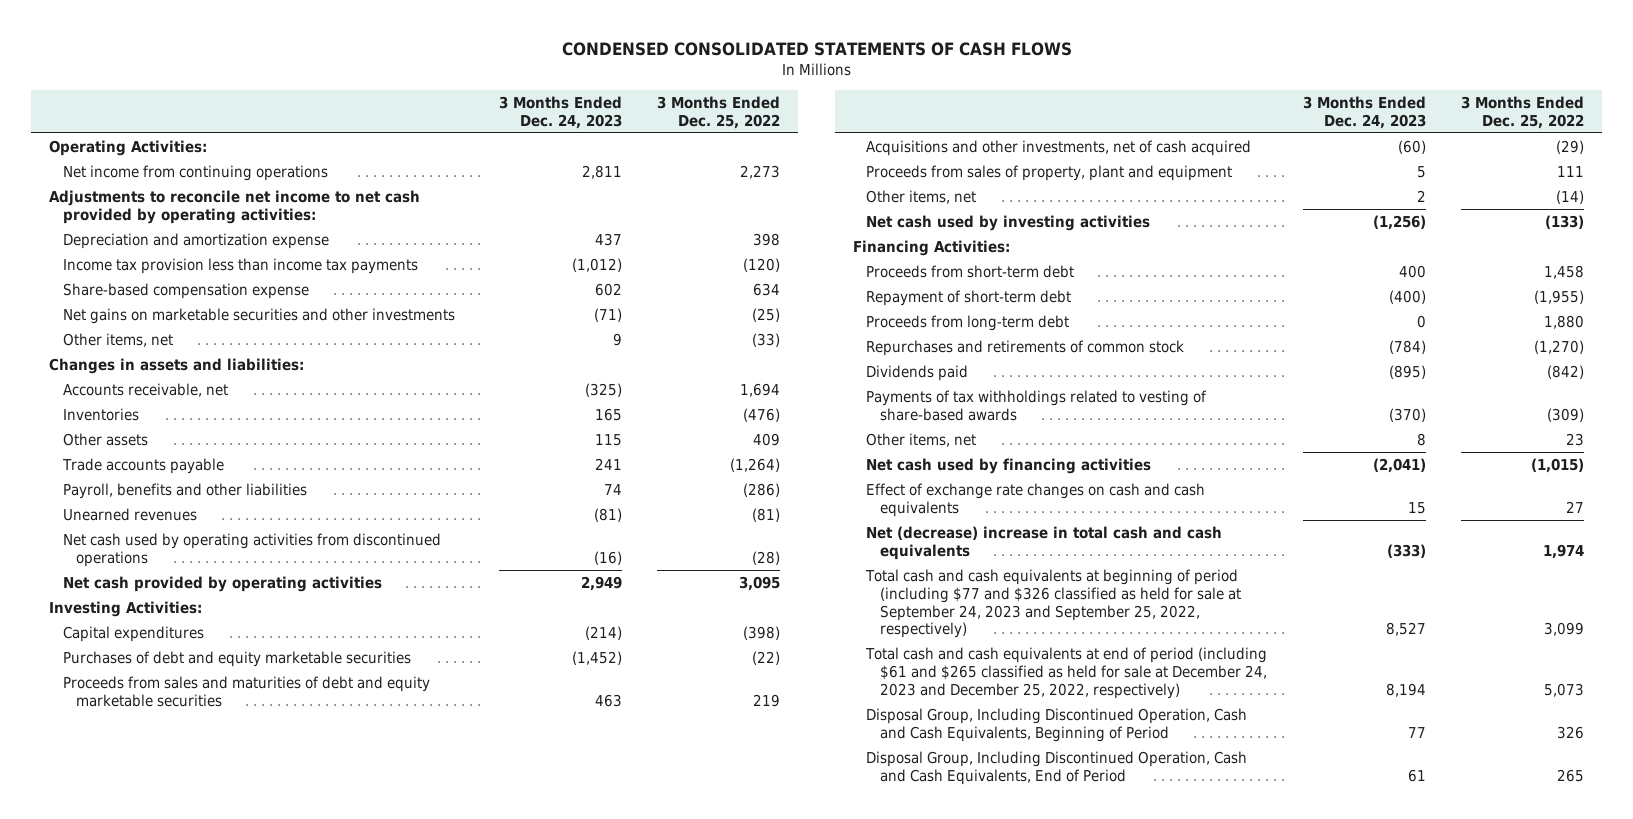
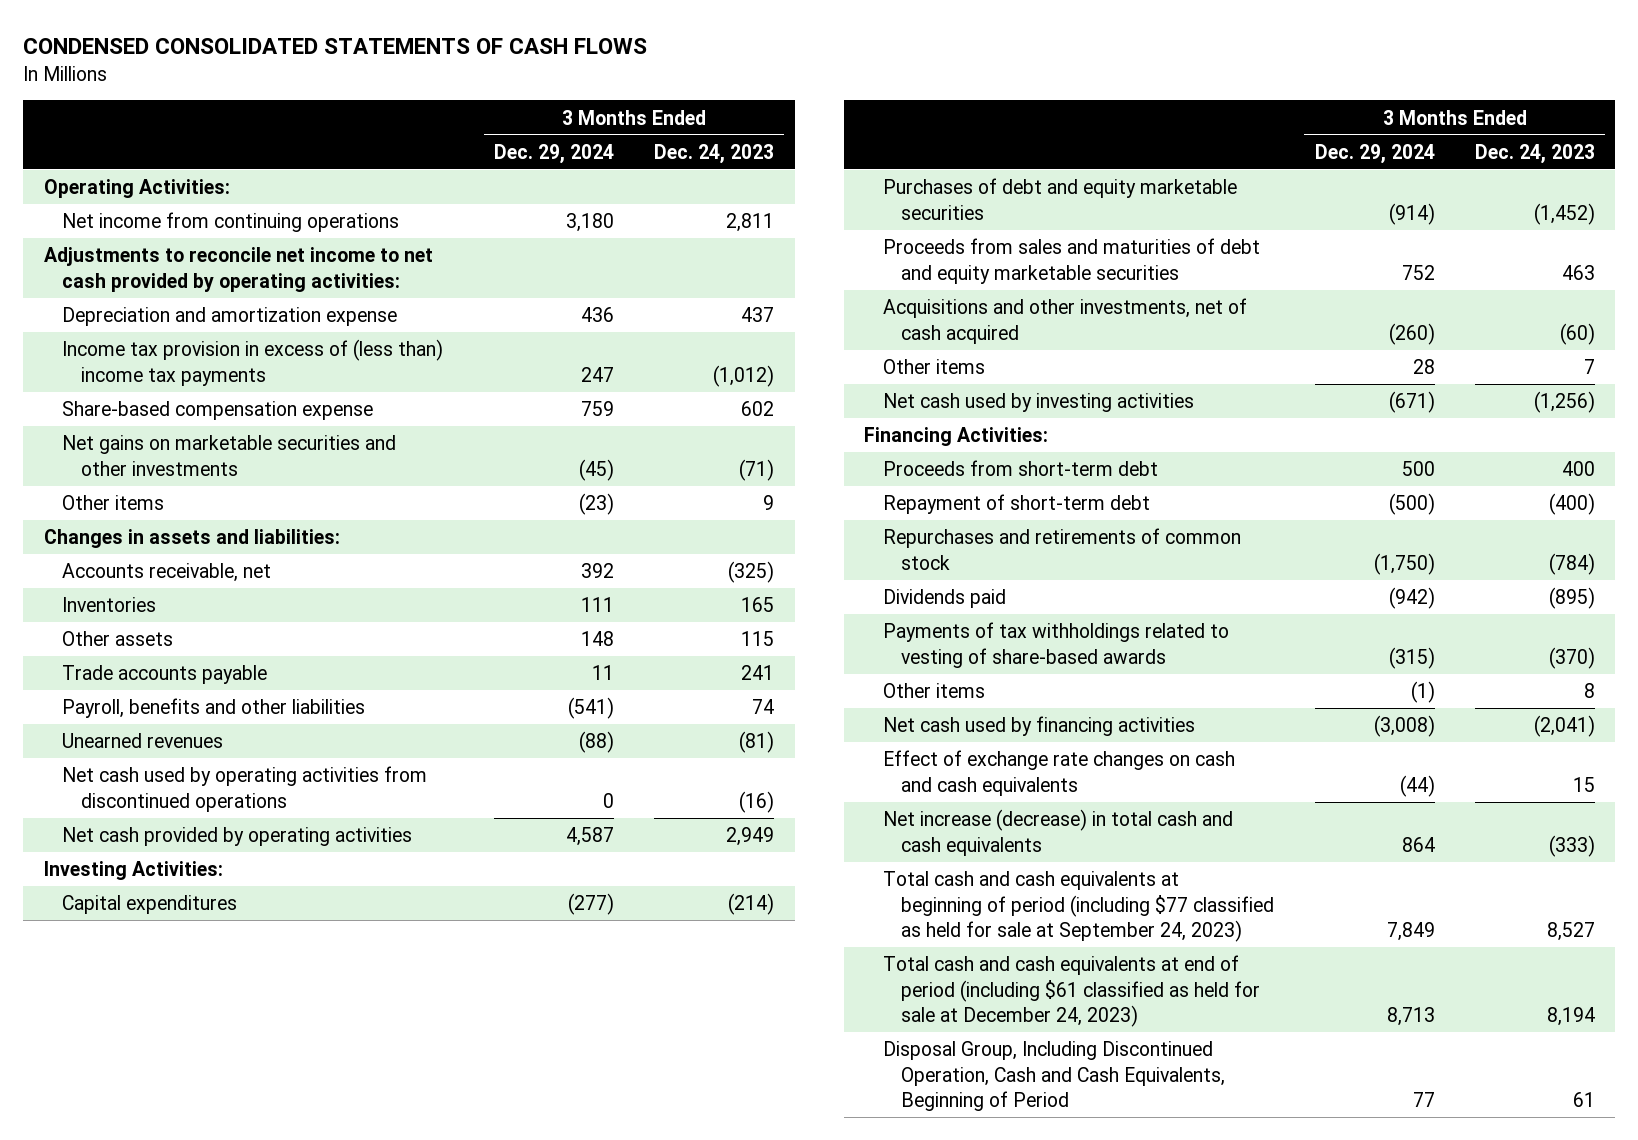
- | 3 Months Ended Dec. 24, 2023 | 3 Months Ended Dec. 25, 2022
+ | 3 Months Ended Dec. 29, 2024 | 3 Months Ended Dec. 24, 2023
- Income tax provision less than income tax payments | (1,012) | (120)
+ Income tax provision in excess of (less than) income tax payments | 247 | (1,012)
- Other items, net | 9 | (33)
+ Other items | (23) | 9
- Proceeds from sales of property, plant and equipment | 5 | 111
- Other items, net | 2 | (14)
+ Other items | 28 | 7
- Proceeds from long-term debt | 0 | 1,880
- Other items, net | 8 | 23
+ Other items | (1) | 8
- Net (decrease) increase in total cash and cash equivalents | (333) | 1,974
- Total cash and cash equivalents at beginning of period (including $77 and $326 classified as held for sale at September 24, 2023 and September 25, 2022, respectively) | 8,527 | 3,099
- Total cash and cash equivalents at end of period (including $61 and $265 classified as held for sale at December 24, 2023 and December 25, 2022, respectively) | 8,194 | 5,073
- Disposal Group, Including Discontinued Operation, Cash and Cash Equivalents, Beginning of Period | 77 | 326
- Disposal Group, Including Discontinued Operation, Cash and Cash Equivalents, End of Period | 61 | 265
+ Net increase (decrease) in total cash and cash equivalents | 864 | (333)
+ Total cash and cash equivalents at beginning of period (including $77 classified as held for sale at September 24, 2023) | 7,849 | 8,527
+ Total cash and cash equivalents at end of period (including $61 classified as held for sale at December 24, 2023) | 8,713 | 8,194
+ Disposal Group, Including Discontinued Operation, Cash and Cash Equivalents, Beginning of Period | 77 | 61

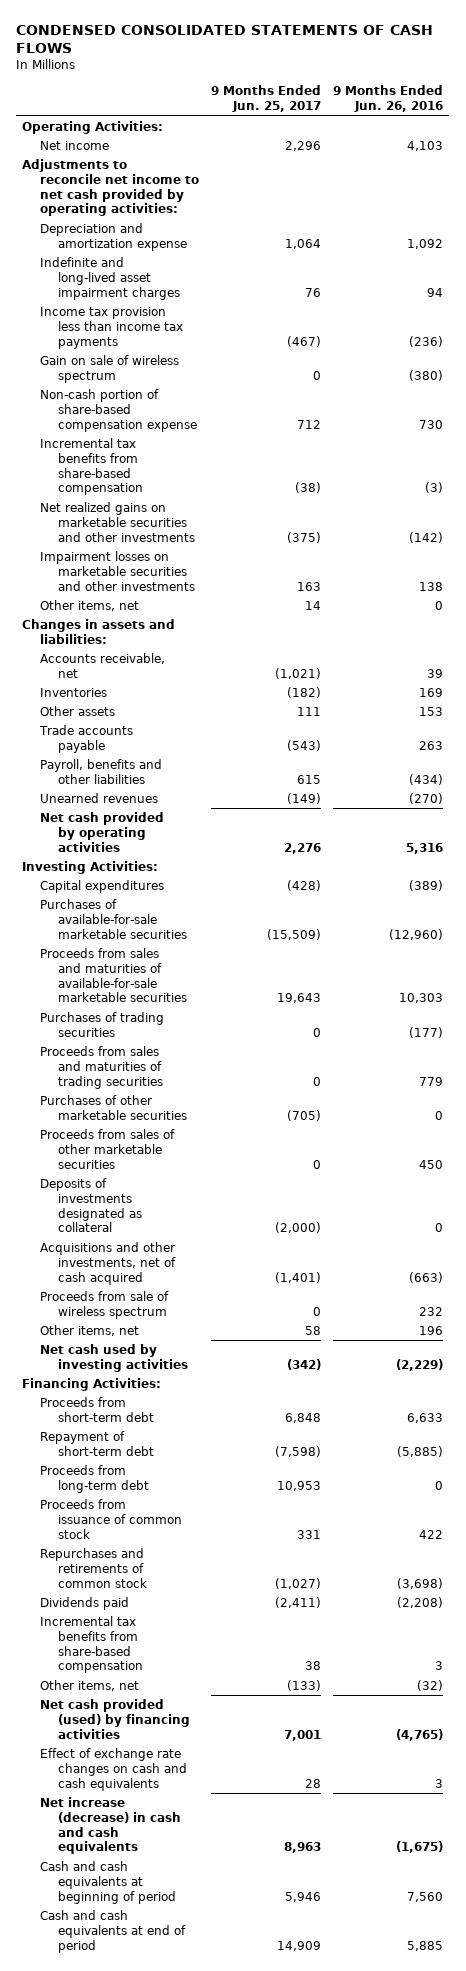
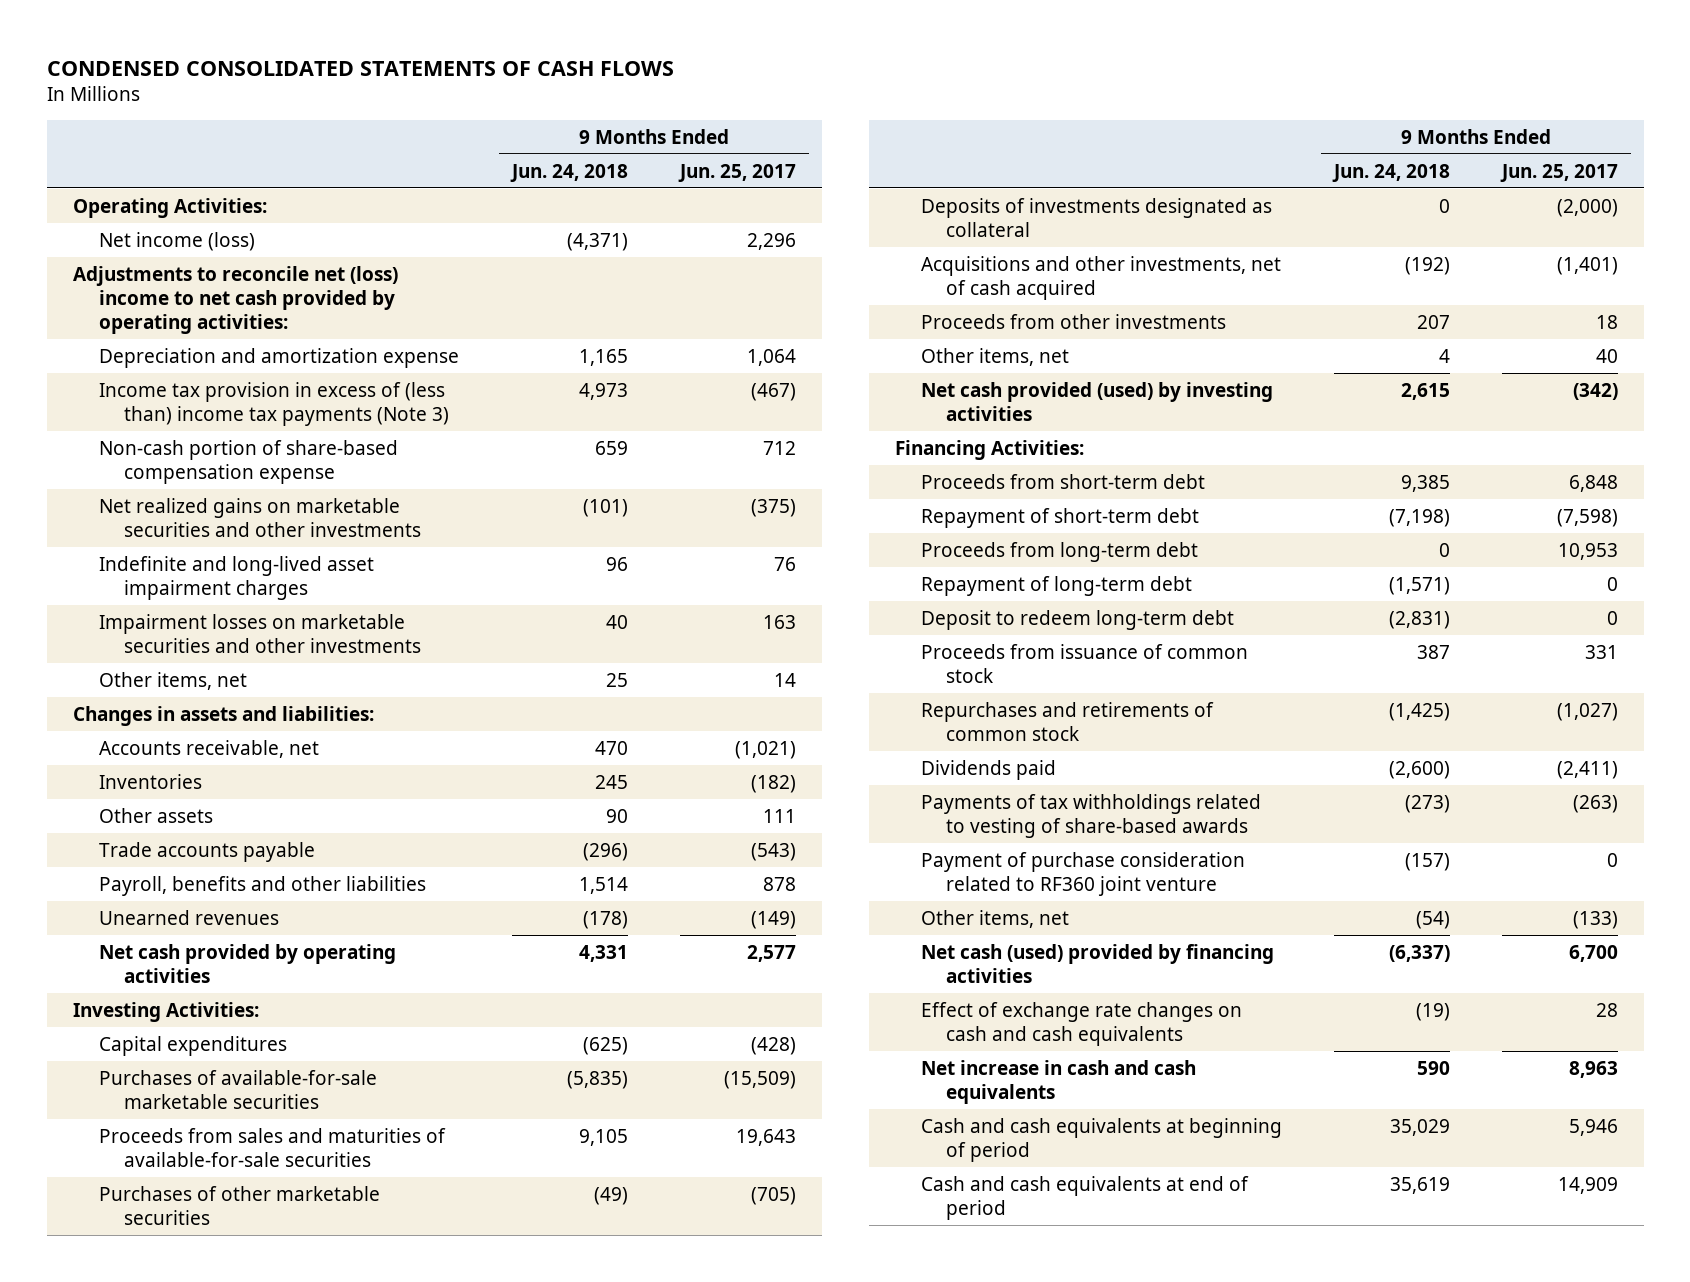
- | 9 Months Ended Jun. 25, 2017 | 9 Months Ended Jun. 26, 2016
+ | 9 Months Ended Jun. 24, 2018 | 9 Months Ended Jun. 25, 2017
- Net income | 2,296 | 4,103
- Adjustments to reconcile net income to net cash provided by operating activities:
+ Net income (loss) | (4,371) | 2,296
+ Adjustments to reconcile net (loss) income to net cash provided by operating activities:
- Income tax provision less than income tax payments | (467) | (236)
- Gain on sale of wireless spectrum | 0 | (380)
+ Income tax provision in excess of (less than) income tax payments (Note 3) | 4,973 | (467)
- Incremental tax benefits from share-based compensation | (38) | (3)
moved down: Indefinite and long-lived asset impairment charges | 96 | 76
- Payroll, benefits and other liabilities | 615 | (434)
+ Payroll, benefits and other liabilities | 1,514 | 878
- Net cash provided by operating activities | 2,276 | 5,316
+ Net cash provided by operating activities | 4,331 | 2,577
- Proceeds from sales and maturities of available-for-sale marketable securities | 19,643 | 10,303
- Purchases of trading securities | 0 | (177)
- Proceeds from sales and maturities of trading securities | 0 | 779
+ Proceeds from sales and maturities of available-for-sale securities | 9,105 | 19,643
- Proceeds from sales of other marketable securities | 0 | 450
- Proceeds from sale of wireless spectrum | 0 | 232
- Other items, net | 58 | 196
- Net cash used by investing activities | (342) | (2,229)
+ Proceeds from other investments | 207 | 18
+ Other items, net | 4 | 40
+ Net cash provided (used) by investing activities | 2,615 | (342)
+ Repayment of long-term debt | (1,571) | 0
+ Deposit to redeem long-term debt | (2,831) | 0
- Incremental tax benefits from share-based compensation | 38 | 3
+ Payments of tax withholdings related to vesting of share-based awards | (273) | (263)
+ Payment of purchase consideration related to RF360 joint venture | (157) | 0
- Net cash provided (used) by financing activities | 7,001 | (4,765)
+ Net cash (used) provided by financing activities | (6,337) | 6,700
- Net increase (decrease) in cash and cash equivalents | 8,963 | (1,675)
+ Net increase in cash and cash equivalents | 590 | 8,963

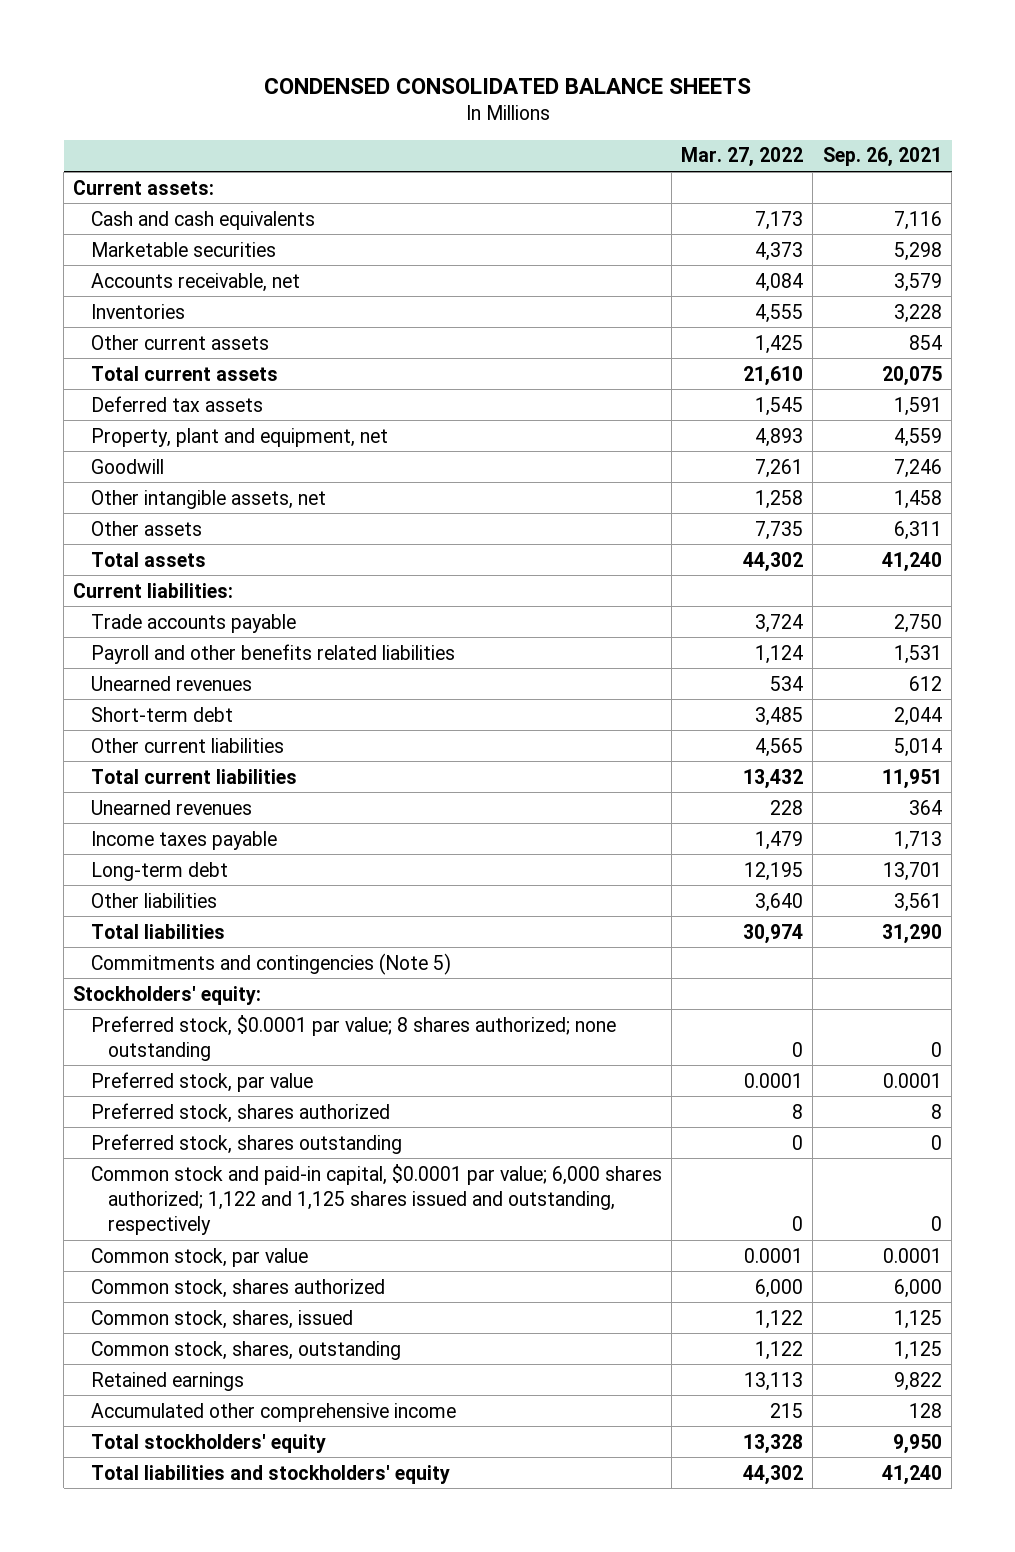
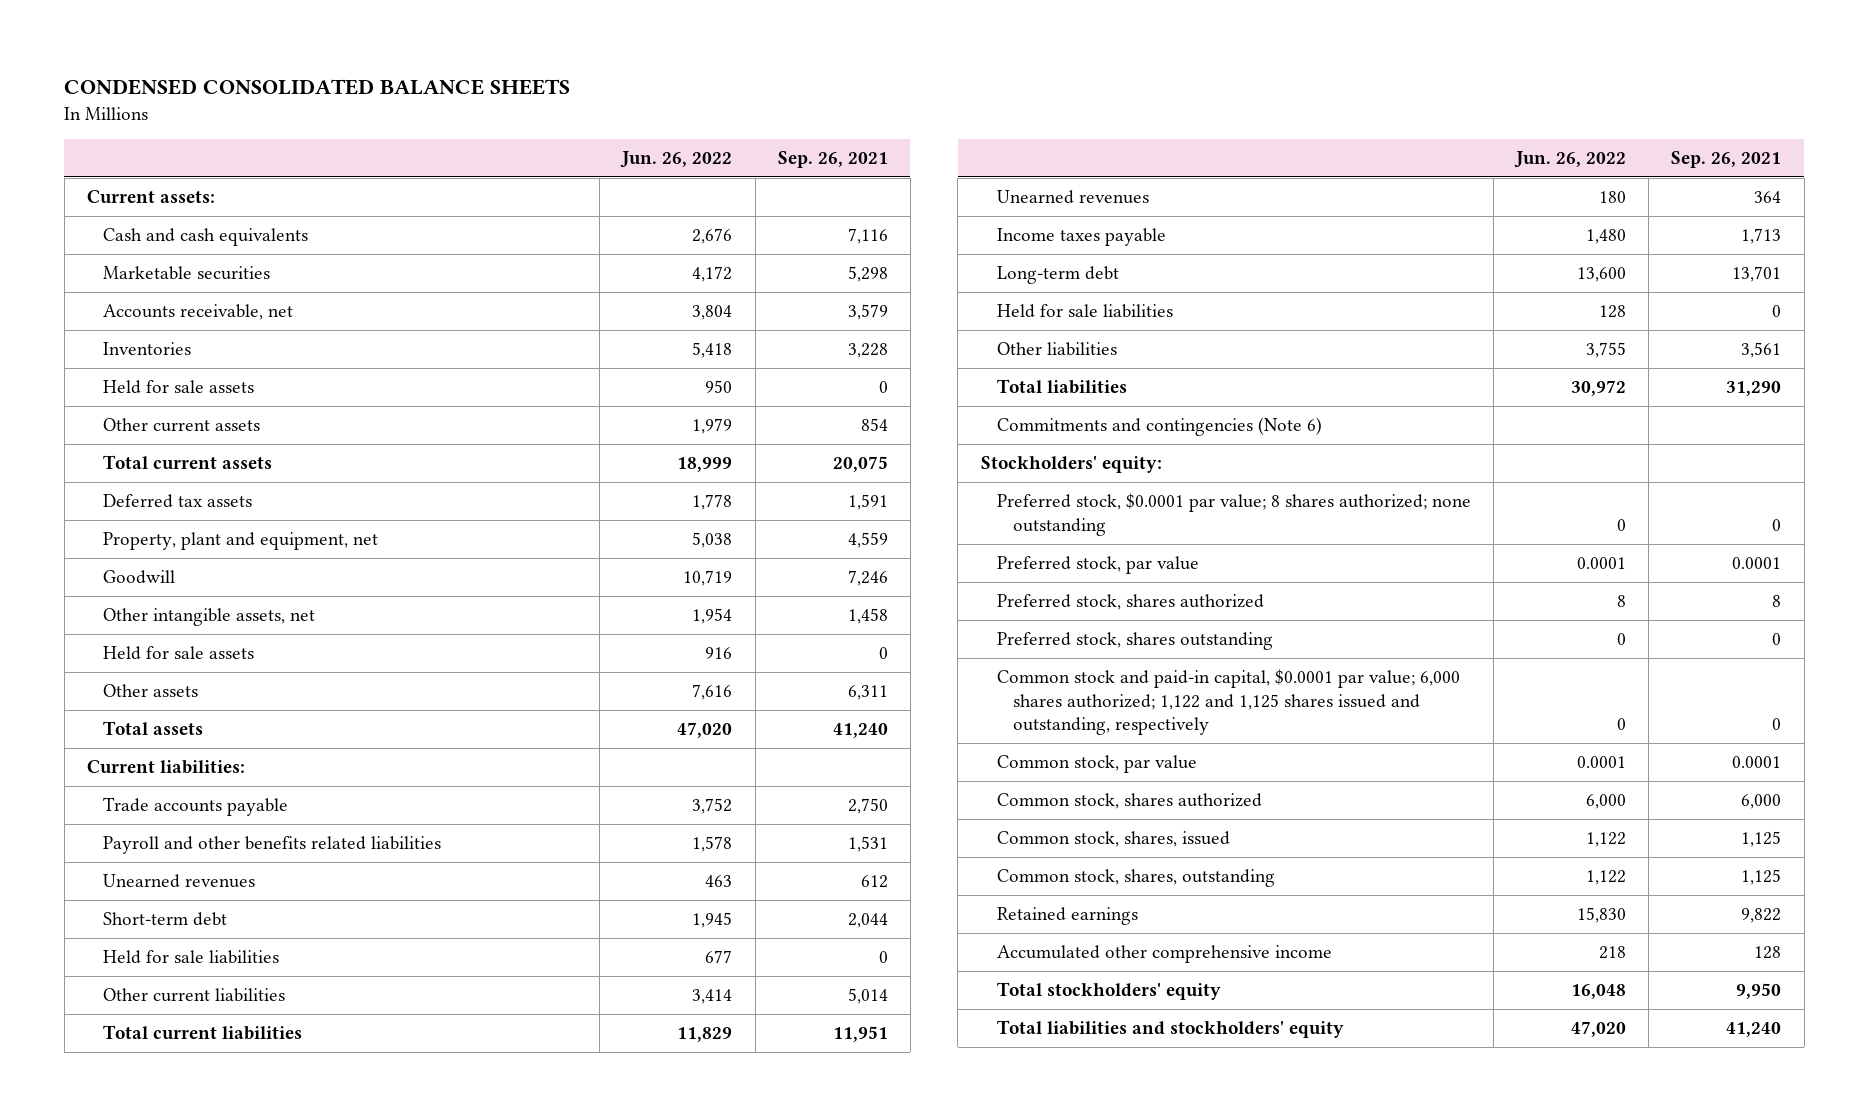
- | Mar. 27, 2022 | Sep. 26, 2021
+ | Jun. 26, 2022 | Sep. 26, 2021
+ Held for sale assets | 950 | 0
+ Held for sale assets | 916 | 0
+ Held for sale liabilities | 677 | 0
+ Held for sale liabilities | 128 | 0
- Commitments and contingencies (Note 5)
+ Commitments and contingencies (Note 6)

